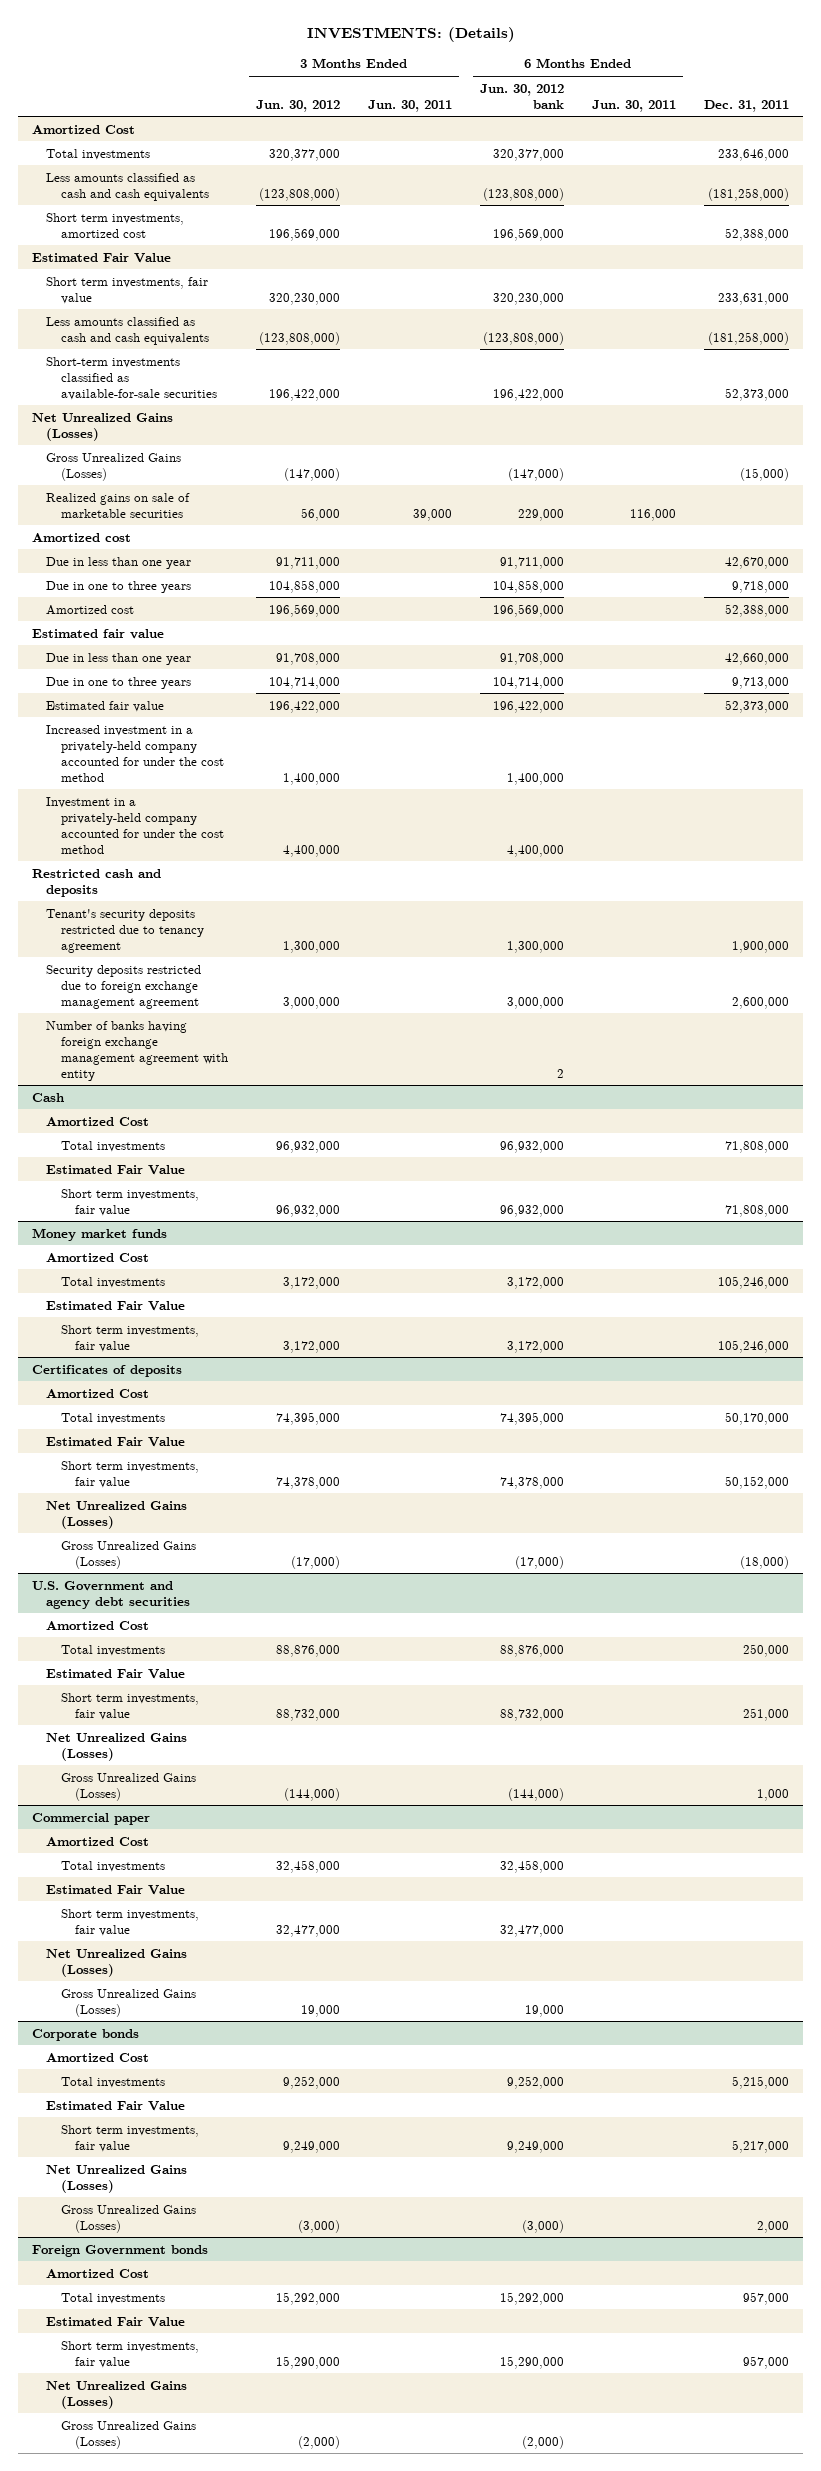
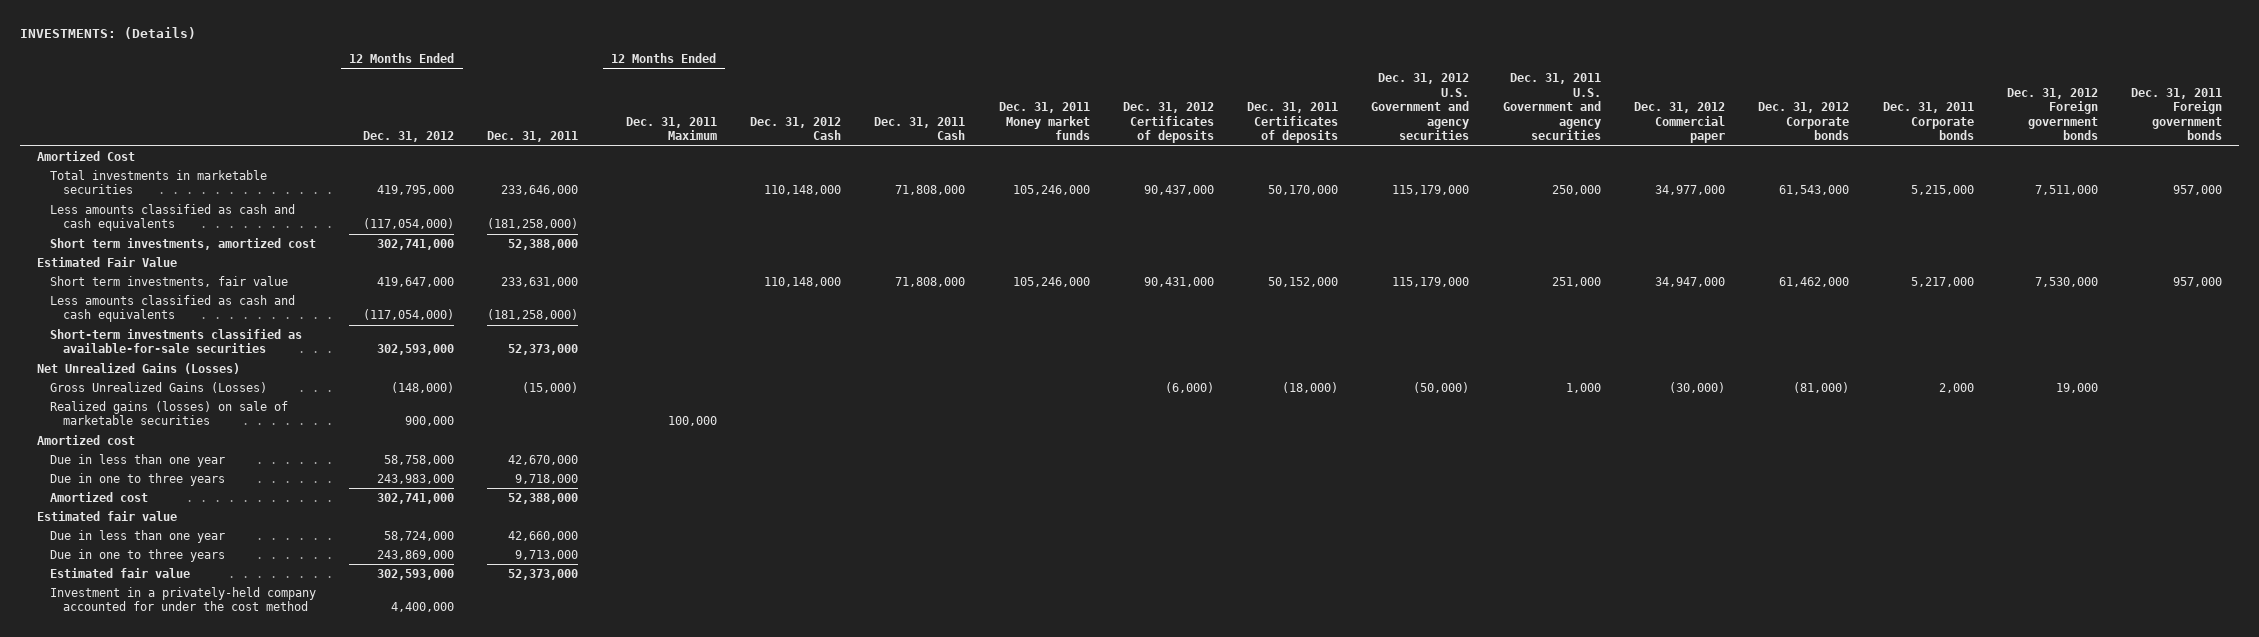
- | 3 Months Ended Jun. 30, 2012 | 3 Months Ended Jun. 30, 2011 | 6 Months Ended Jun. 30, 2012 bank | 6 Months Ended Jun. 30, 2011 | Dec. 31, 2011
+ | 12 Months Ended Dec. 31, 2012 | Dec. 31, 2011 | 12 Months Ended Dec. 31, 2011 Maximum | Dec. 31, 2012 Cash | Dec. 31, 2011 Cash | Dec. 31, 2011 Money market funds | Dec. 31, 2012 Certificates of deposits | Dec. 31, 2011 Certificates of deposits | Dec. 31, 2012 U.S. Government and agency securities | Dec. 31, 2011 U.S. Government and agency securities | Dec. 31, 2012 Commercial paper | Dec. 31, 2012 Corporate bonds | Dec. 31, 2011 Corporate bonds | Dec. 31, 2012 Foreign government bonds | Dec. 31, 2011 Foreign government bonds
- Total investments | 320,377,000 | | 320,377,000 | | 233,646,000
+ Total investments in marketable securities | 419,795,000 | 233,646,000 | | 110,148,000 | 71,808,000 | 105,246,000 | 90,437,000 | 50,170,000 | 115,179,000 | 250,000 | 34,977,000 | 61,543,000 | 5,215,000 | 7,511,000 | 957,000
- Realized gains on sale of marketable securities | 56,000 | 39,000 | 229,000 | 116,000 |
+ Realized gains (losses) on sale of marketable securities | 900,000 | | 100,000 | | | | | | | | | | | |
- Increased investment in a privately-held company accounted for under the cost method | 1,400,000 | | 1,400,000 | |
- Restricted cash and deposits
- Tenant's security deposits restricted due to tenancy agreement | 1,300,000 | | 1,300,000 | | 1,900,000
- Security deposits restricted due to foreign exchange management agreement | 3,000,000 | | 3,000,000 | | 2,600,000
- Number of banks having foreign exchange management agreement with entity | | | 2 | |
- Cash
- Amortized Cost
- Total investments | 96,932,000 | | 96,932,000 | | 71,808,000
- Estimated Fair Value
- Short term investments, fair value | 96,932,000 | | 96,932,000 | | 71,808,000
- Money market funds
- Amortized Cost
- Total investments | 3,172,000 | | 3,172,000 | | 105,246,000
- Estimated Fair Value
- Short term investments, fair value | 3,172,000 | | 3,172,000 | | 105,246,000
- Certificates of deposits
- Amortized Cost
- Total investments | 74,395,000 | | 74,395,000 | | 50,170,000
- Estimated Fair Value
- Short term investments, fair value | 74,378,000 | | 74,378,000 | | 50,152,000
- Net Unrealized Gains (Losses)
- Gross Unrealized Gains (Losses) | (17,000) | | (17,000) | | (18,000)
- U.S. Government and agency debt securities
- Amortized Cost
- Total investments | 88,876,000 | | 88,876,000 | | 250,000
- Estimated Fair Value
- Short term investments, fair value | 88,732,000 | | 88,732,000 | | 251,000
- Net Unrealized Gains (Losses)
- Gross Unrealized Gains (Losses) | (144,000) | | (144,000) | | 1,000
- Commercial paper
- Amortized Cost
- Total investments | 32,458,000 | | 32,458,000 | |
- Estimated Fair Value
- Short term investments, fair value | 32,477,000 | | 32,477,000 | |
- Net Unrealized Gains (Losses)
- Gross Unrealized Gains (Losses) | 19,000 | | 19,000 | |
- Corporate bonds
- Amortized Cost
- Total investments | 9,252,000 | | 9,252,000 | | 5,215,000
- Estimated Fair Value
- Short term investments, fair value | 9,249,000 | | 9,249,000 | | 5,217,000
- Net Unrealized Gains (Losses)
- Gross Unrealized Gains (Losses) | (3,000) | | (3,000) | | 2,000
- Foreign Government bonds
- Amortized Cost
- Total investments | 15,292,000 | | 15,292,000 | | 957,000
- Estimated Fair Value
- Short term investments, fair value | 15,290,000 | | 15,290,000 | | 957,000
- Net Unrealized Gains (Losses)
- Gross Unrealized Gains (Losses) | (2,000) | | (2,000) | |

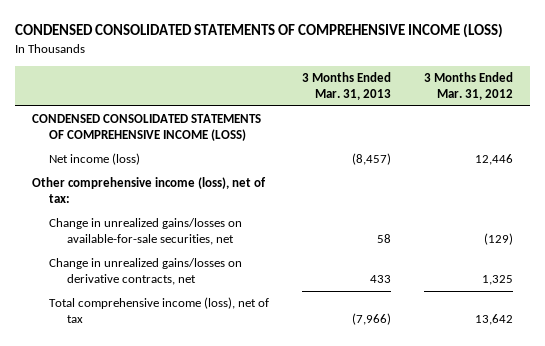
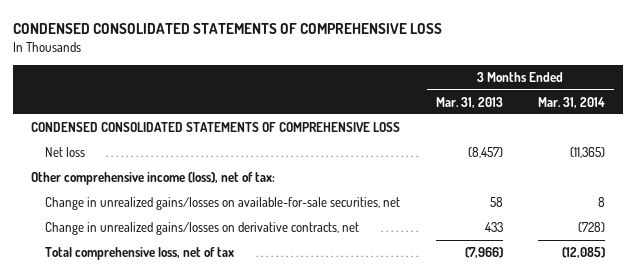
- CONDENSED CONSOLIDATED STATEMENTS OF COMPREHENSIVE INCOME (LOSS)
+ CONDENSED CONSOLIDATED STATEMENTS OF COMPREHENSIVE LOSS
- | 3 Months Ended Mar. 31, 2013 | 3 Months Ended Mar. 31, 2012
+ | 3 Months Ended Mar. 31, 2013 | 3 Months Ended Mar. 31, 2014
- CONDENSED CONSOLIDATED STATEMENTS OF COMPREHENSIVE INCOME (LOSS)
- Net income (loss) | (8,457) | 12,446
+ CONDENSED CONSOLIDATED STATEMENTS OF COMPREHENSIVE LOSS
+ Net loss | (8,457) | (11,365)
- Total comprehensive income (loss), net of tax | (7,966) | 13,642
+ Total comprehensive loss, net of tax | (7,966) | (12,085)

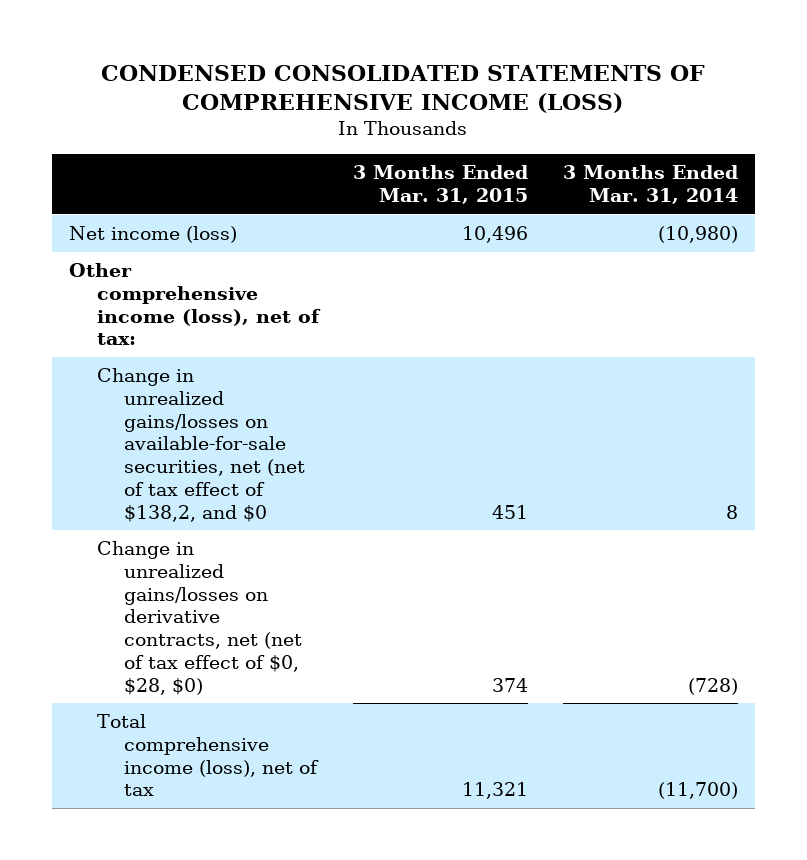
- CONDENSED CONSOLIDATED STATEMENTS OF COMPREHENSIVE LOSS
+ CONDENSED CONSOLIDATED STATEMENTS OF COMPREHENSIVE INCOME (LOSS)
- | 3 Months Ended Mar. 31, 2013 | 3 Months Ended Mar. 31, 2014
+ | 3 Months Ended Mar. 31, 2015 | 3 Months Ended Mar. 31, 2014
- CONDENSED CONSOLIDATED STATEMENTS OF COMPREHENSIVE LOSS
- Net loss | (8,457) | (11,365)
+ Net income (loss) | 10,496 | (10,980)
- Change in unrealized gains/losses on available-for-sale securities, net | 58 | 8
- Change in unrealized gains/losses on derivative contracts, net | 433 | (728)
- Total comprehensive loss, net of tax | (7,966) | (12,085)
+ Change in unrealized gains/losses on available-for-sale securities, net (net of tax effect of $138,2, and $0 | 451 | 8
+ Change in unrealized gains/losses on derivative contracts, net (net of tax effect of $0, $28, $0) | 374 | (728)
+ Total comprehensive income (loss), net of tax | 11,321 | (11,700)

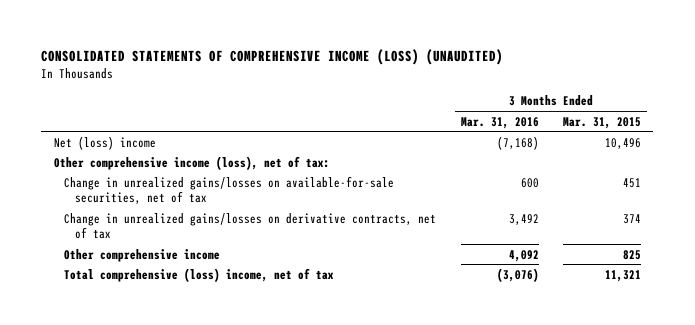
- CONDENSED CONSOLIDATED STATEMENTS OF COMPREHENSIVE INCOME (LOSS)
+ CONSOLIDATED STATEMENTS OF COMPREHENSIVE INCOME (LOSS) (UNAUDITED)
- | 3 Months Ended Mar. 31, 2015 | 3 Months Ended Mar. 31, 2014
+ | 3 Months Ended Mar. 31, 2016 | 3 Months Ended Mar. 31, 2015
- Net income (loss) | 10,496 | (10,980)
+ Net (loss) income | (7,168) | 10,496
- Change in unrealized gains/losses on available-for-sale securities, net (net of tax effect of $138,2, and $0 | 451 | 8
- Change in unrealized gains/losses on derivative contracts, net (net of tax effect of $0, $28, $0) | 374 | (728)
- Total comprehensive income (loss), net of tax | 11,321 | (11,700)
+ Change in unrealized gains/losses on available-for-sale securities, net of tax | 600 | 451
+ Change in unrealized gains/losses on derivative contracts, net of tax | 3,492 | 374
+ Other comprehensive income | 4,092 | 825
+ Total comprehensive (loss) income, net of tax | (3,076) | 11,321

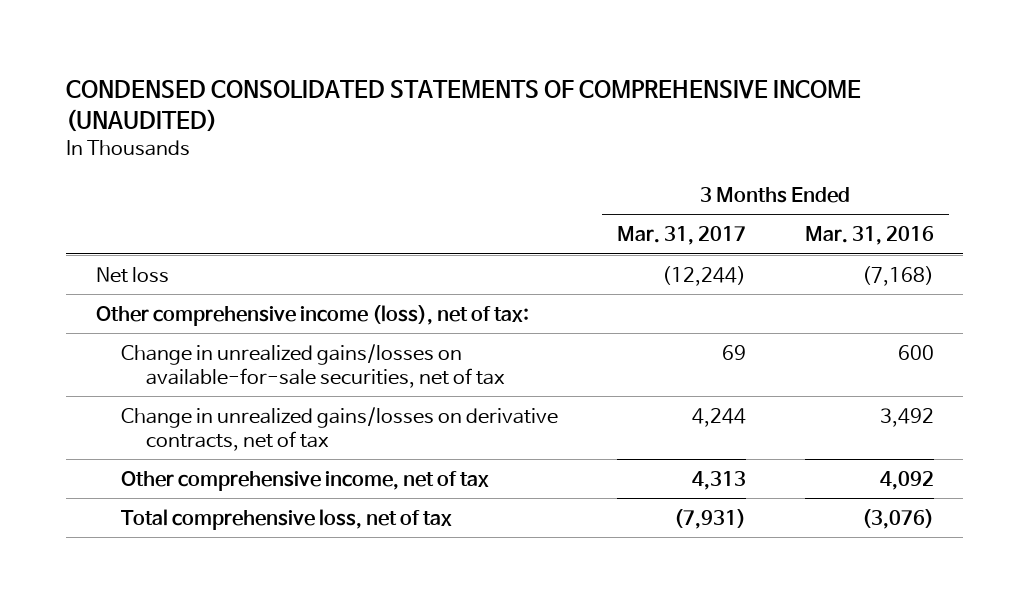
- CONSOLIDATED STATEMENTS OF COMPREHENSIVE INCOME (LOSS) (UNAUDITED)
+ CONDENSED CONSOLIDATED STATEMENTS OF COMPREHENSIVE INCOME (UNAUDITED)
- | 3 Months Ended Mar. 31, 2016 | 3 Months Ended Mar. 31, 2015
+ | 3 Months Ended Mar. 31, 2017 | 3 Months Ended Mar. 31, 2016
- Net (loss) income | (7,168) | 10,496
+ Net loss | (12,244) | (7,168)
- Other comprehensive income | 4,092 | 825
- Total comprehensive (loss) income, net of tax | (3,076) | 11,321
+ Other comprehensive income, net of tax | 4,313 | 4,092
+ Total comprehensive loss, net of tax | (7,931) | (3,076)

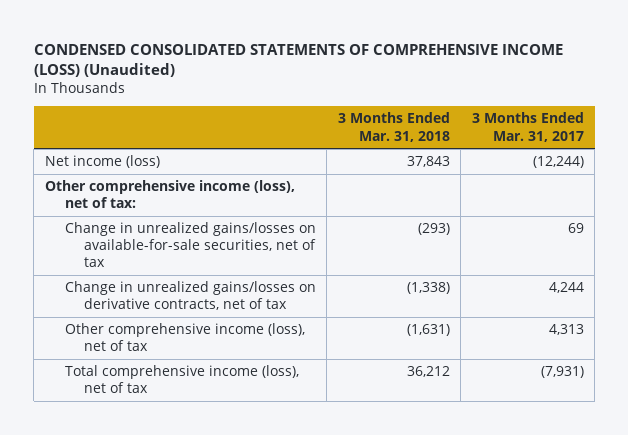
- CONDENSED CONSOLIDATED STATEMENTS OF COMPREHENSIVE INCOME (UNAUDITED)
+ CONDENSED CONSOLIDATED STATEMENTS OF COMPREHENSIVE INCOME (LOSS) (Unaudited)
- | 3 Months Ended Mar. 31, 2017 | 3 Months Ended Mar. 31, 2016
+ | 3 Months Ended Mar. 31, 2018 | 3 Months Ended Mar. 31, 2017
- Net loss | (12,244) | (7,168)
+ Net income (loss) | 37,843 | (12,244)
- Other comprehensive income, net of tax | 4,313 | 4,092
- Total comprehensive loss, net of tax | (7,931) | (3,076)
+ Other comprehensive income (loss), net of tax | (1,631) | 4,313
+ Total comprehensive income (loss), net of tax | 36,212 | (7,931)

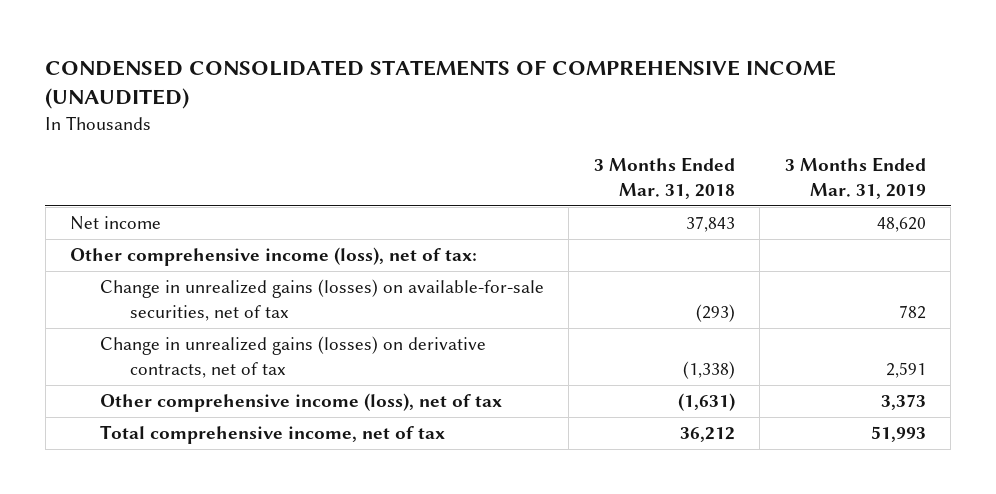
- CONDENSED CONSOLIDATED STATEMENTS OF COMPREHENSIVE INCOME (LOSS) (Unaudited)
+ CONDENSED CONSOLIDATED STATEMENTS OF COMPREHENSIVE INCOME (UNAUDITED)
- | 3 Months Ended Mar. 31, 2018 | 3 Months Ended Mar. 31, 2017
+ | 3 Months Ended Mar. 31, 2018 | 3 Months Ended Mar. 31, 2019
- Net income (loss) | 37,843 | (12,244)
+ Net income | 37,843 | 48,620
- Change in unrealized gains/losses on available-for-sale securities, net of tax | (293) | 69
- Change in unrealized gains/losses on derivative contracts, net of tax | (1,338) | 4,244
+ Change in unrealized gains (losses) on available-for-sale securities, net of tax | (293) | 782
+ Change in unrealized gains (losses) on derivative contracts, net of tax | (1,338) | 2,591
- Total comprehensive income (loss), net of tax | 36,212 | (7,931)
+ Total comprehensive income, net of tax | 36,212 | 51,993

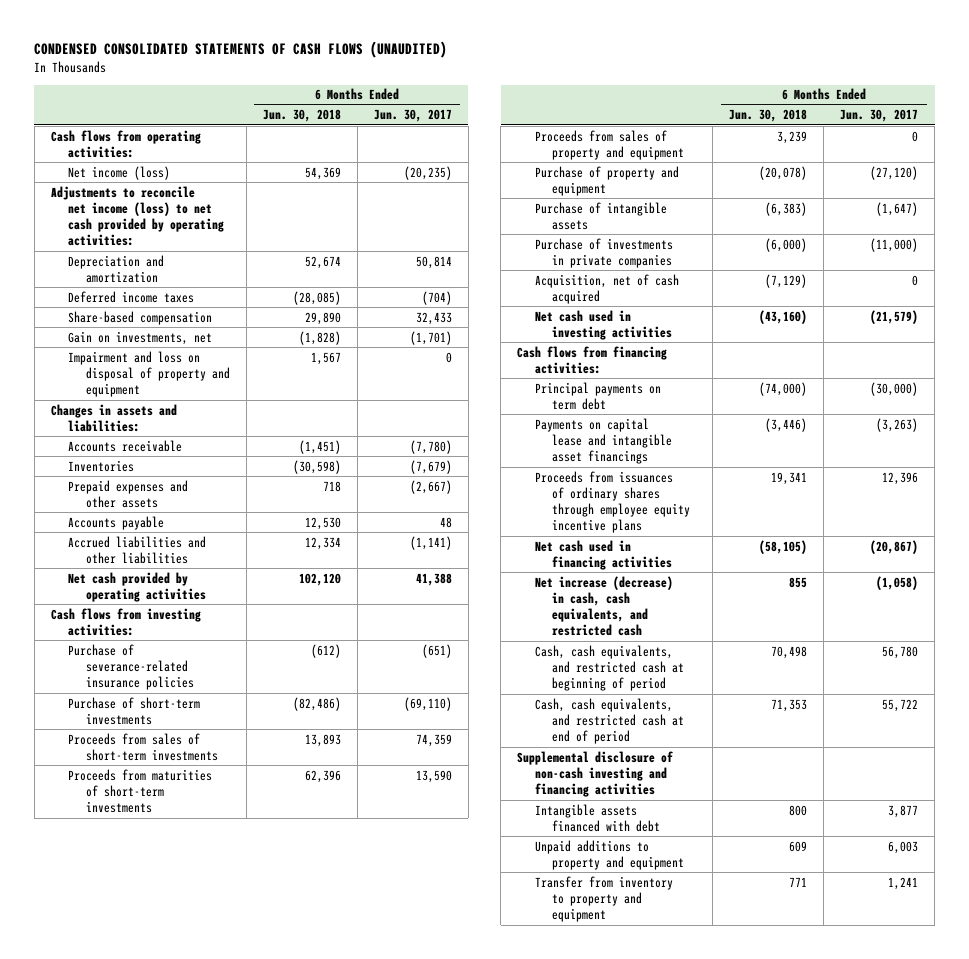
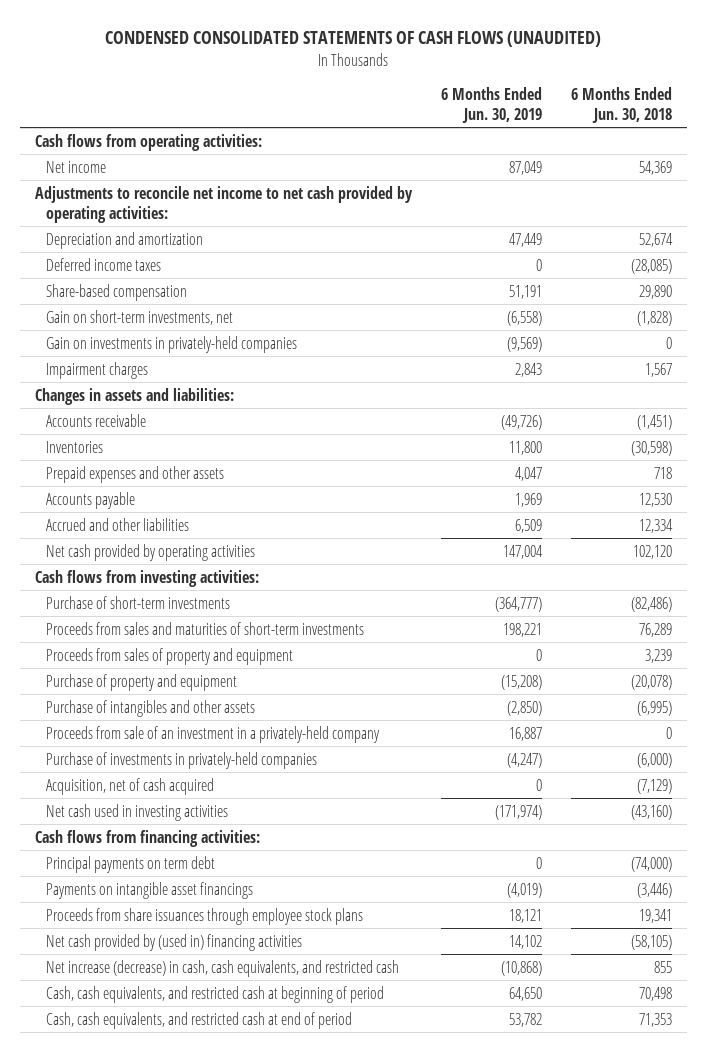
- | 6 Months Ended Jun. 30, 2018 | 6 Months Ended Jun. 30, 2017
+ | 6 Months Ended Jun. 30, 2019 | 6 Months Ended Jun. 30, 2018
- Net income (loss) | 54,369 | (20,235)
- Adjustments to reconcile net income (loss) to net cash provided by operating activities:
+ Net income | 87,049 | 54,369
+ Adjustments to reconcile net income to net cash provided by operating activities:
- Gain on investments, net | (1,828) | (1,701)
- Impairment and loss on disposal of property and equipment | 1,567 | 0
+ Gain on short-term investments, net | (6,558) | (1,828)
+ Gain on investments in privately-held companies | (9,569) | 0
+ Impairment charges | 2,843 | 1,567
- Accrued liabilities and other liabilities | 12,334 | (1,141)
+ Accrued and other liabilities | 6,509 | 12,334
- Purchase of severance-related insurance policies | (612) | (651)
- Proceeds from sales of short-term investments | 13,893 | 74,359
- Proceeds from maturities of short-term investments | 62,396 | 13,590
+ Proceeds from sales and maturities of short-term investments | 198,221 | 76,289
- Purchase of intangible assets | (6,383) | (1,647)
- Purchase of investments in private companies | (6,000) | (11,000)
+ Purchase of intangibles and other assets | (2,850) | (6,995)
+ Proceeds from sale of an investment in a privately-held company | 16,887 | 0
+ Purchase of investments in privately-held companies | (4,247) | (6,000)
- Payments on capital lease and intangible asset financings | (3,446) | (3,263)
- Proceeds from issuances of ordinary shares through employee equity incentive plans | 19,341 | 12,396
- Net cash used in financing activities | (58,105) | (20,867)
+ Payments on intangible asset financings | (4,019) | (3,446)
+ Proceeds from share issuances through employee stock plans | 18,121 | 19,341
+ Net cash provided by (used in) financing activities | 14,102 | (58,105)
- Supplemental disclosure of non-cash investing and financing activities
- Intangible assets financed with debt | 800 | 3,877
- Unpaid additions to property and equipment | 609 | 6,003
- Transfer from inventory to property and equipment | 771 | 1,241

